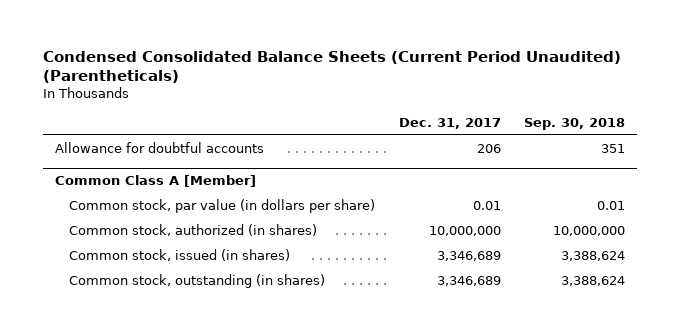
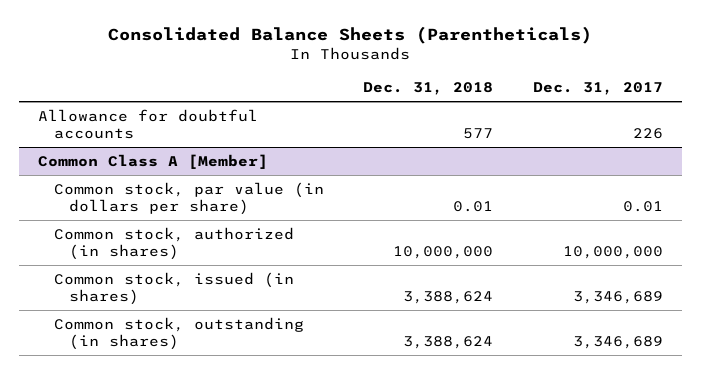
- Condensed Consolidated Balance Sheets (Current Period Unaudited) (Parentheticals)
+ Consolidated Balance Sheets (Parentheticals)
- | Dec. 31, 2017 | Sep. 30, 2018
+ | Dec. 31, 2018 | Dec. 31, 2017
- Allowance for doubtful accounts | 206 | 351
+ Allowance for doubtful accounts | 577 | 226

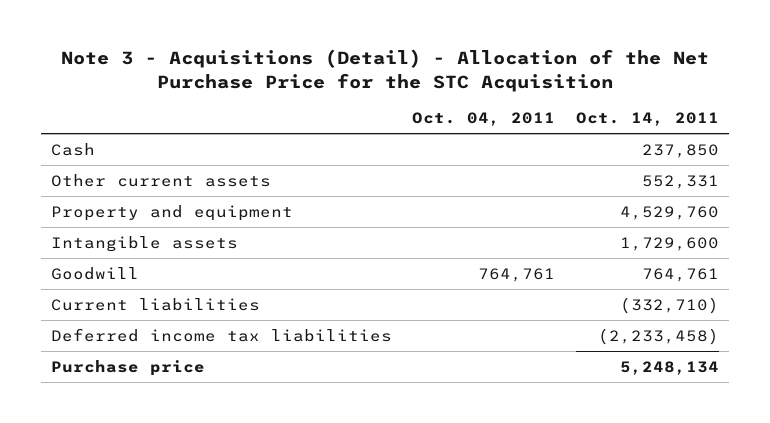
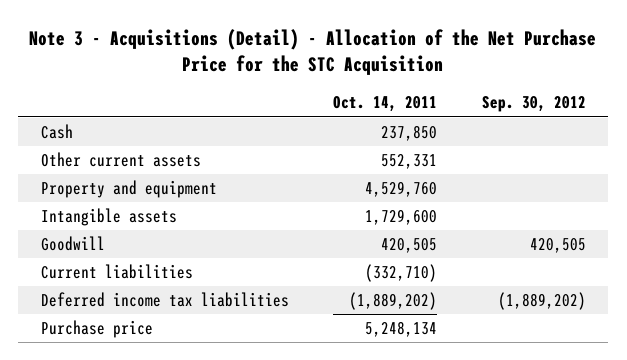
- | Oct. 04, 2011 | Oct. 14, 2011
+ | Oct. 14, 2011 | Sep. 30, 2012
- Goodwill | 764,761 | 764,761
+ Goodwill | 420,505 | 420,505
- Deferred income tax liabilities | | (2,233,458)
+ Deferred income tax liabilities | (1,889,202) | (1,889,202)

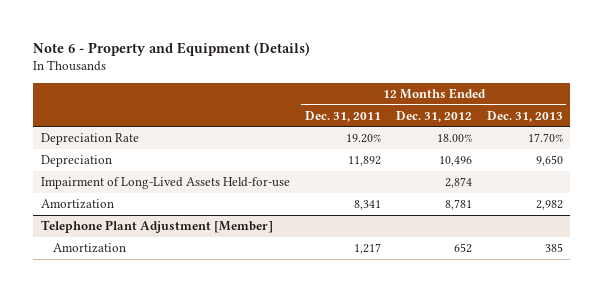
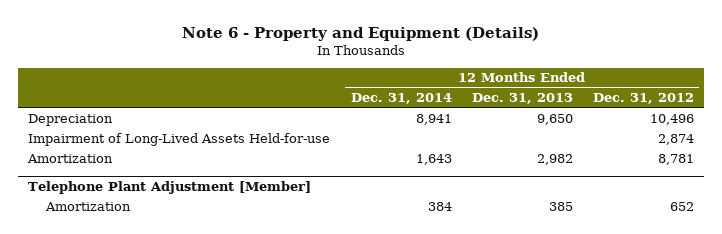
- | 12 Months Ended Dec. 31, 2011 | 12 Months Ended Dec. 31, 2012 | 12 Months Ended Dec. 31, 2013
+ | 12 Months Ended Dec. 31, 2014 | 12 Months Ended Dec. 31, 2013 | 12 Months Ended Dec. 31, 2012
- Depreciation Rate | 19.20% | 18.00% | 17.70%

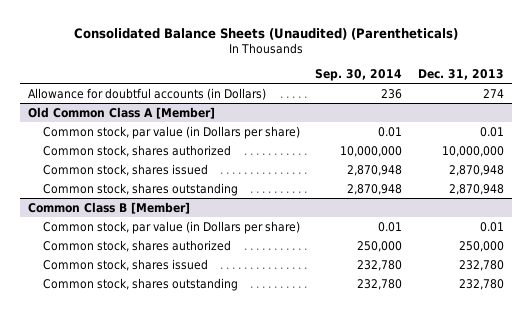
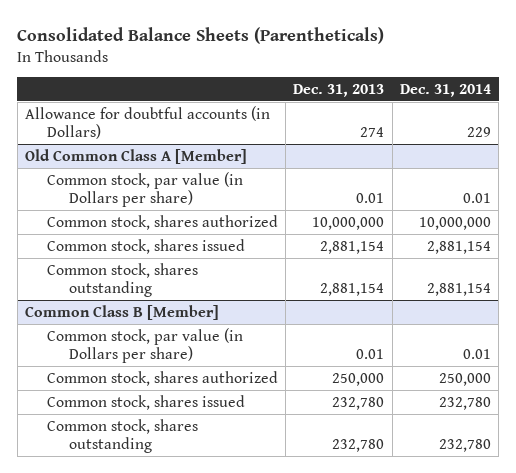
- Consolidated Balance Sheets (Unaudited) (Parentheticals)
+ Consolidated Balance Sheets (Parentheticals)
- | Sep. 30, 2014 | Dec. 31, 2013
+ | Dec. 31, 2013 | Dec. 31, 2014
@ Old Common Class A [Member]
- Common stock, shares issued | 2,870,948 | 2,870,948
- Common stock, shares outstanding | 2,870,948 | 2,870,948
+ Common stock, shares issued | 2,881,154 | 2,881,154
+ Common stock, shares outstanding | 2,881,154 | 2,881,154

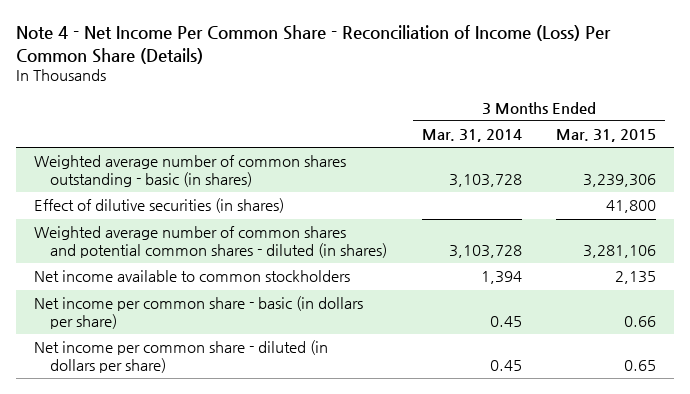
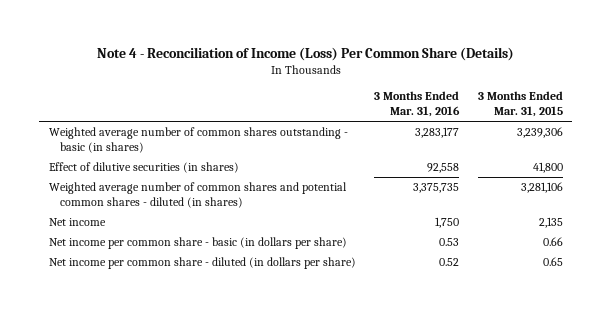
- Note 4 - Net Income Per Common Share - Reconciliation of Income (Loss) Per Common Share (Details)
+ Note 4 - Reconciliation of Income (Loss) Per Common Share (Details)
- | 3 Months Ended Mar. 31, 2014 | 3 Months Ended Mar. 31, 2015
+ | 3 Months Ended Mar. 31, 2016 | 3 Months Ended Mar. 31, 2015
- Net income available to common stockholders | 1,394 | 2,135
+ Net income | 1,750 | 2,135

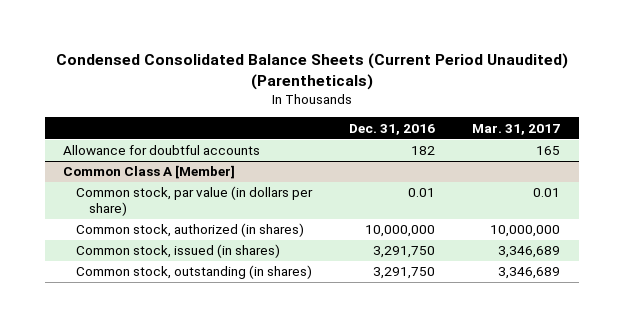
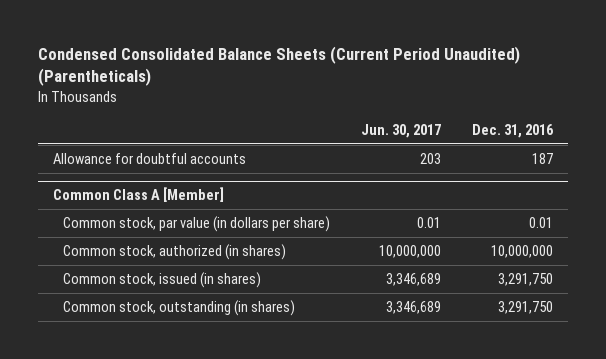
- | Dec. 31, 2016 | Mar. 31, 2017
+ | Jun. 30, 2017 | Dec. 31, 2016
- Allowance for doubtful accounts | 182 | 165
+ Allowance for doubtful accounts | 203 | 187

